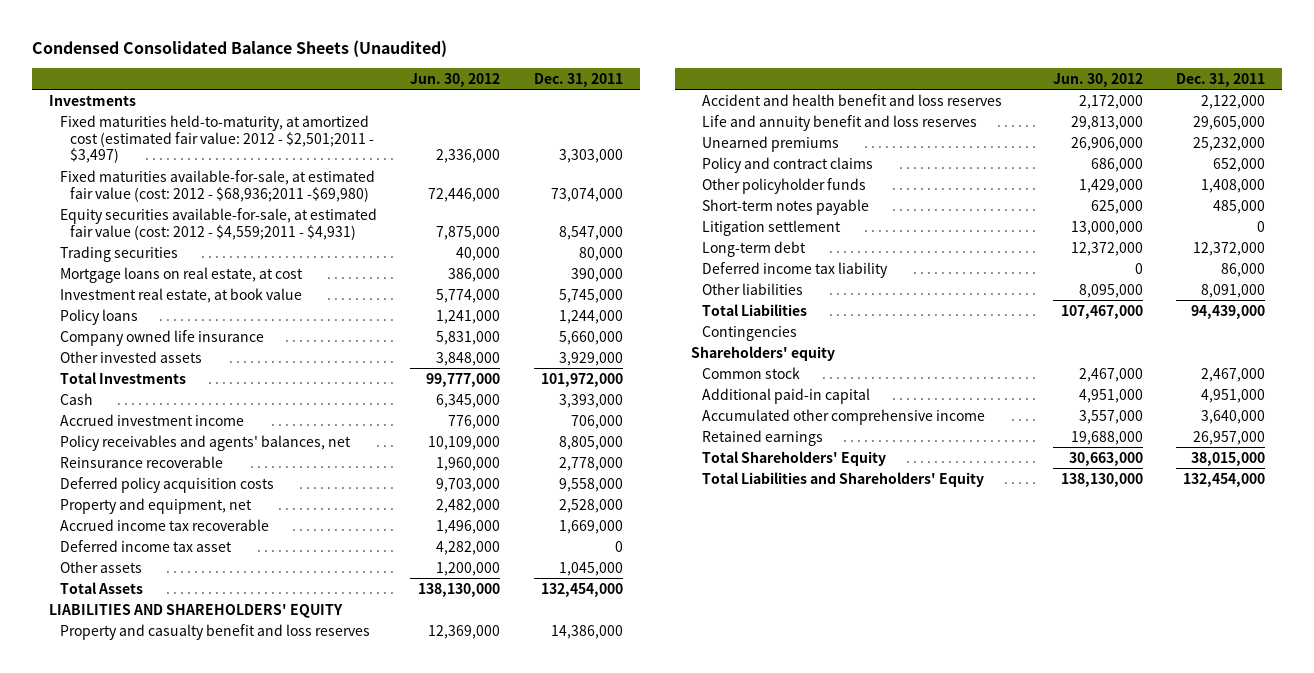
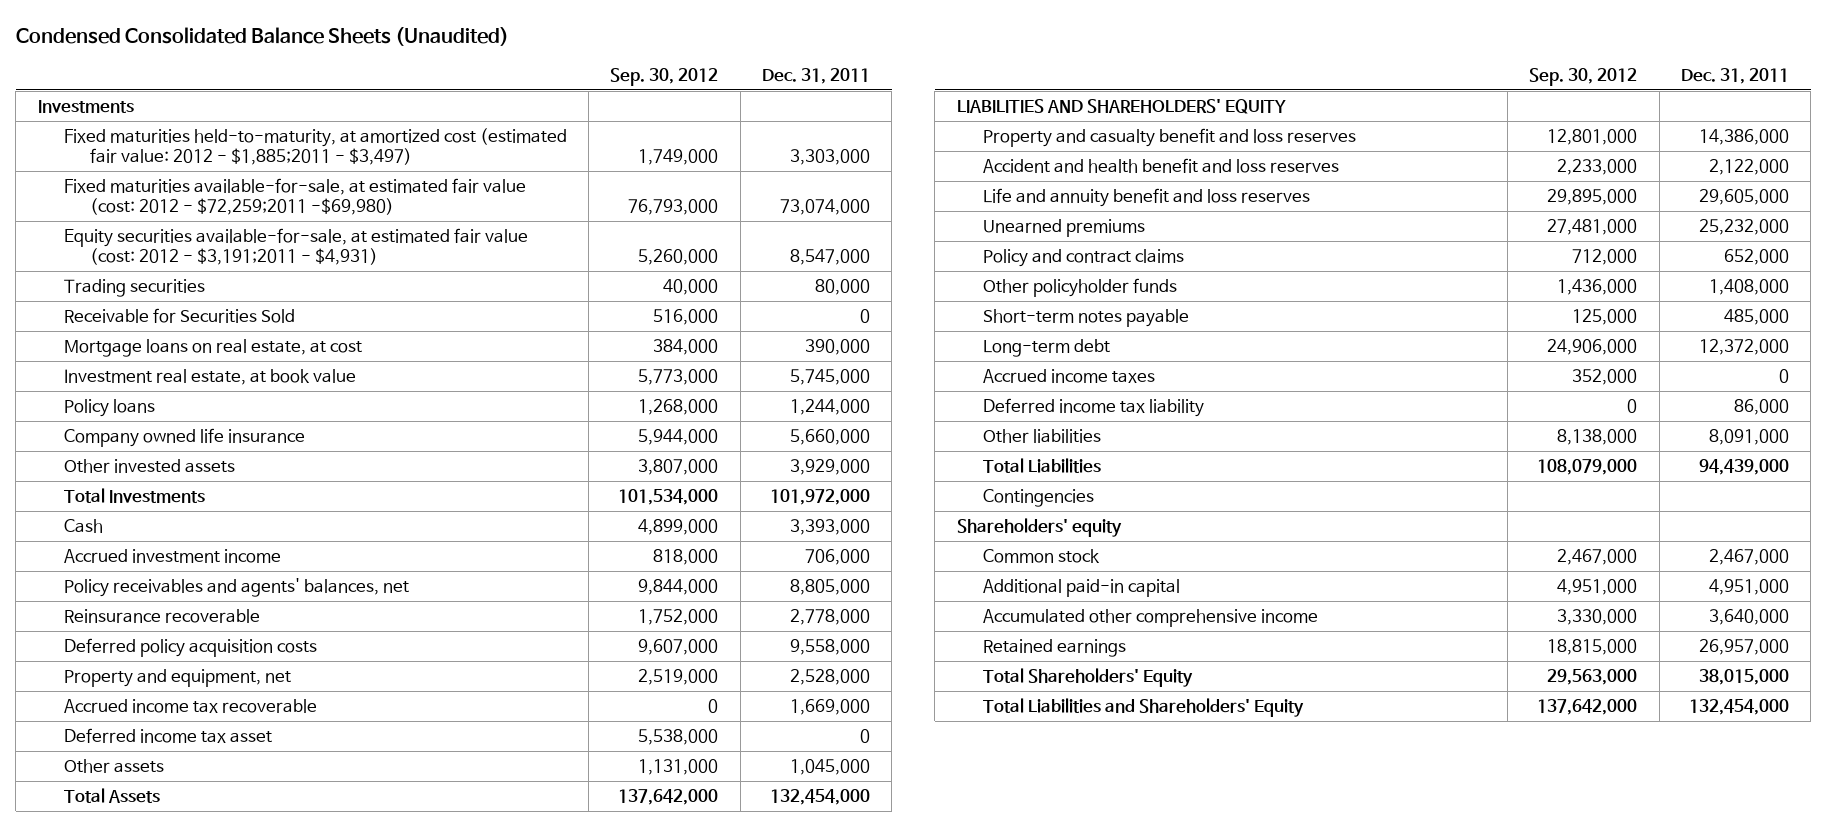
- | Jun. 30, 2012 | Dec. 31, 2011
+ | Sep. 30, 2012 | Dec. 31, 2011
- Fixed maturities held-to-maturity, at amortized cost (estimated fair value: 2012 - $2,501;2011 - $3,497) | 2,336,000 | 3,303,000
- Fixed maturities available-for-sale, at estimated fair value (cost: 2012 - $68,936;2011 -$69,980) | 72,446,000 | 73,074,000
- Equity securities available-for-sale, at estimated fair value (cost: 2012 - $4,559;2011 - $4,931) | 7,875,000 | 8,547,000
+ Fixed maturities held-to-maturity, at amortized cost (estimated fair value: 2012 - $1,885;2011 - $3,497) | 1,749,000 | 3,303,000
+ Fixed maturities available-for-sale, at estimated fair value (cost: 2012 - $72,259;2011 -$69,980) | 76,793,000 | 73,074,000
+ Equity securities available-for-sale, at estimated fair value (cost: 2012 - $3,191;2011 - $4,931) | 5,260,000 | 8,547,000
+ Receivable for Securities Sold | 516,000 | 0
- Litigation settlement | 13,000,000 | 0
+ Accrued income taxes | 352,000 | 0

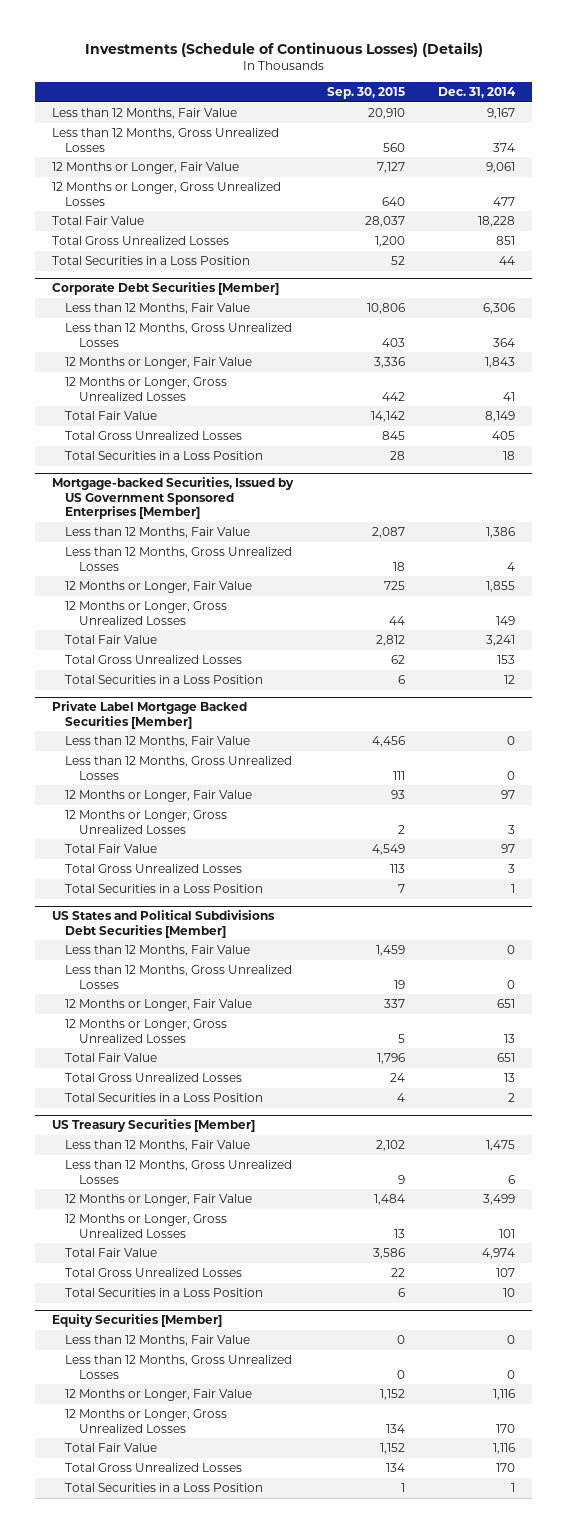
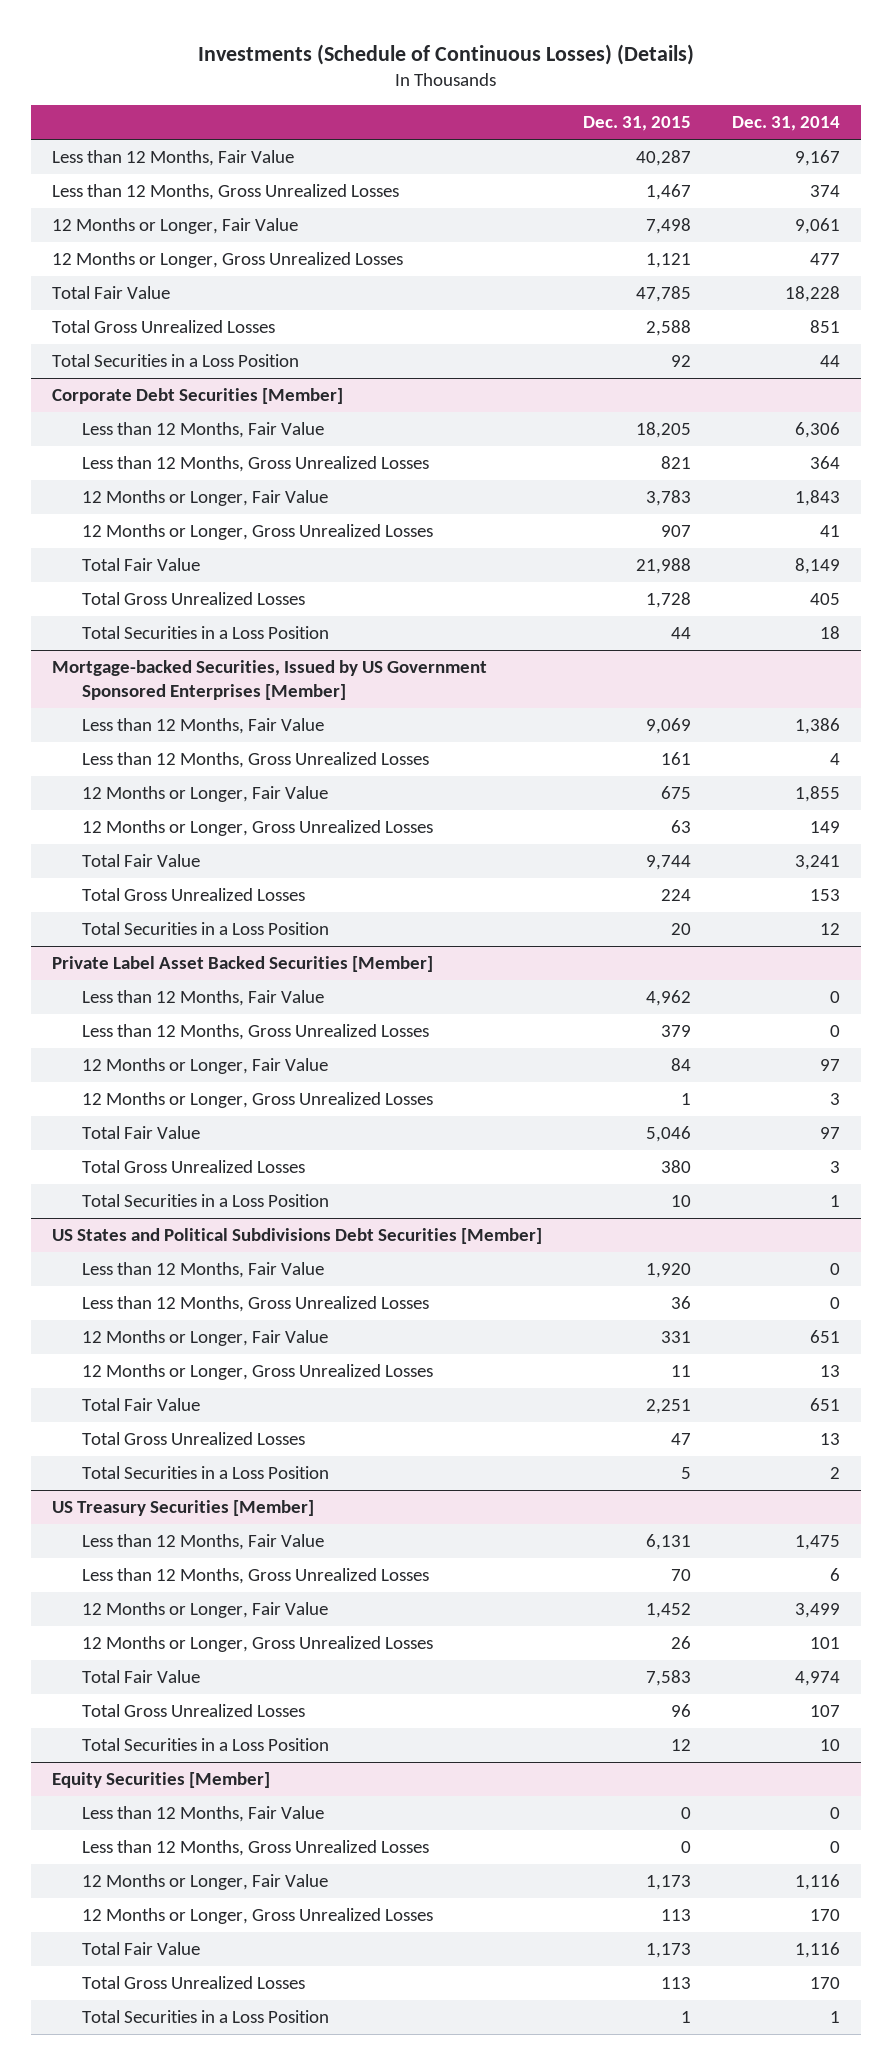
- | Sep. 30, 2015 | Dec. 31, 2014
+ | Dec. 31, 2015 | Dec. 31, 2014
- Private Label Mortgage Backed Securities [Member]
+ Private Label Asset Backed Securities [Member]

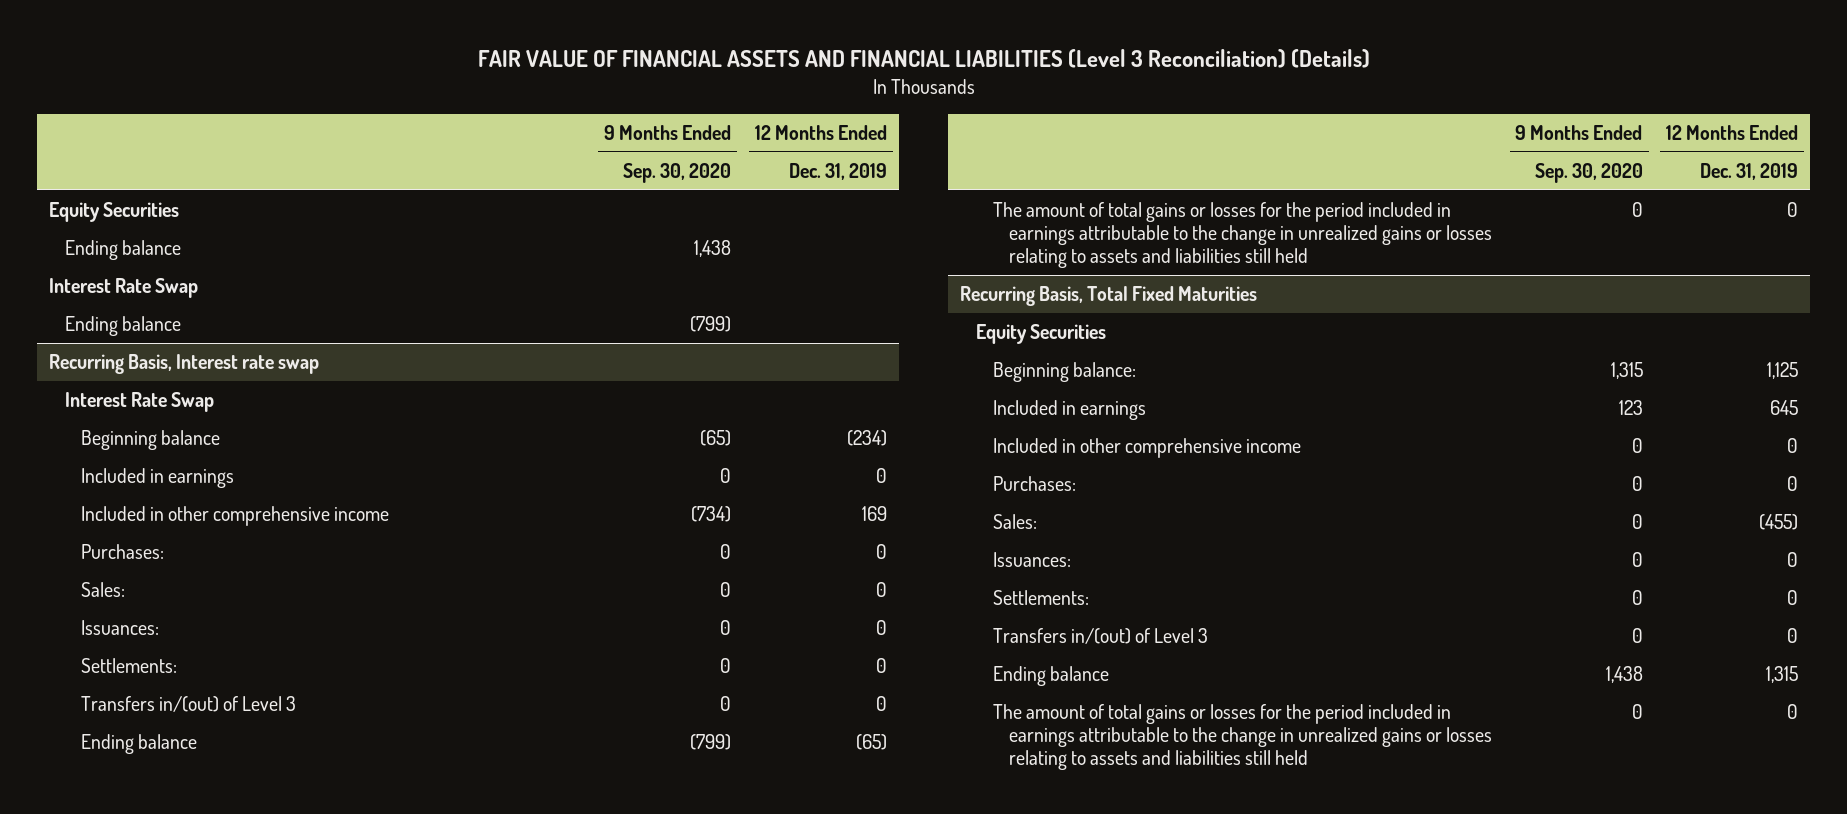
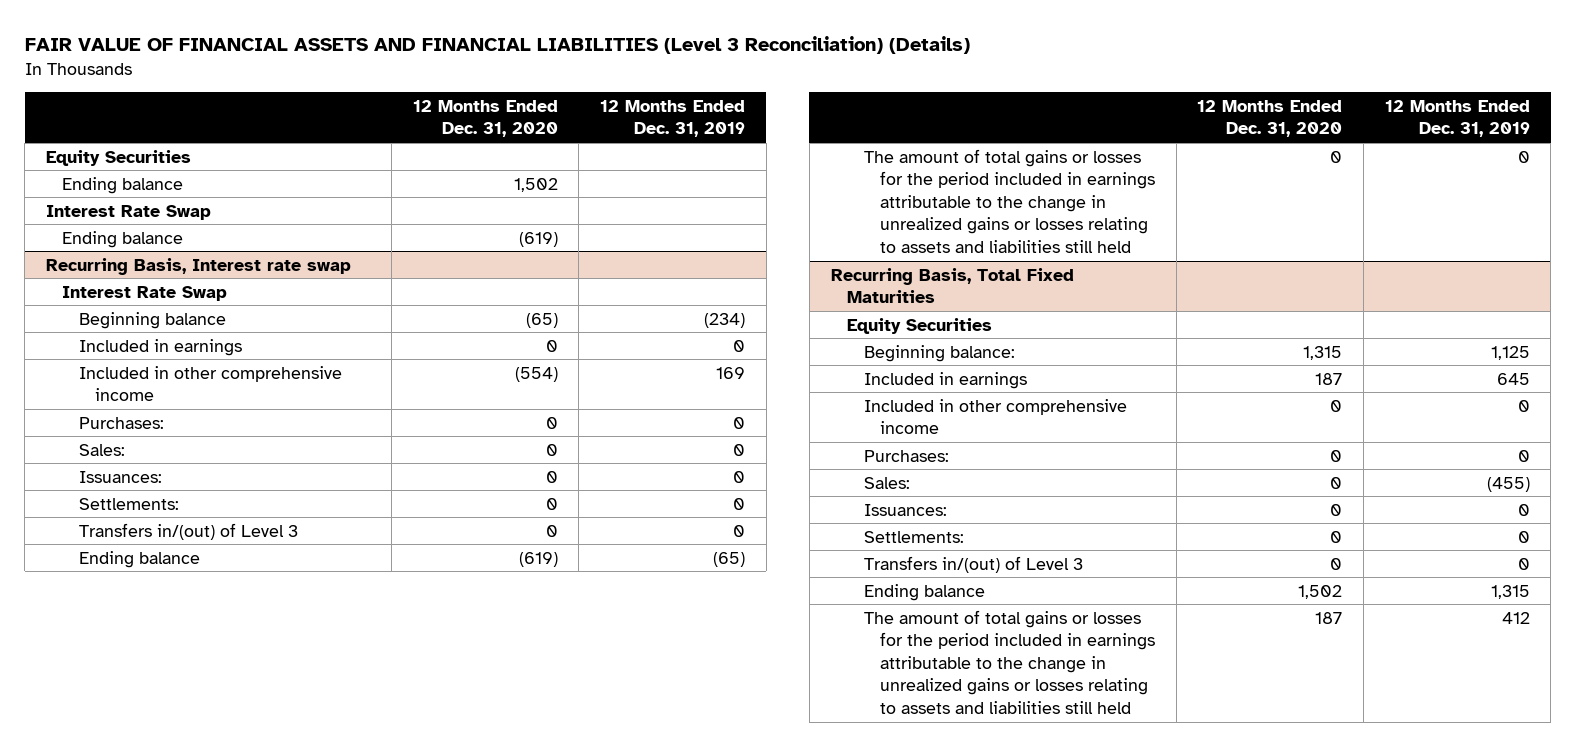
- | 9 Months Ended Sep. 30, 2020 | 12 Months Ended Dec. 31, 2019
+ | 12 Months Ended Dec. 31, 2020 | 12 Months Ended Dec. 31, 2019
@ Recurring Basis, Total Fixed Maturities
- The amount of total gains or losses for the period included in earnings attributable to the change in unrealized gains or losses relating to assets and liabilities still held | 0 | 0
+ The amount of total gains or losses for the period included in earnings attributable to the change in unrealized gains or losses relating to assets and liabilities still held | 187 | 412

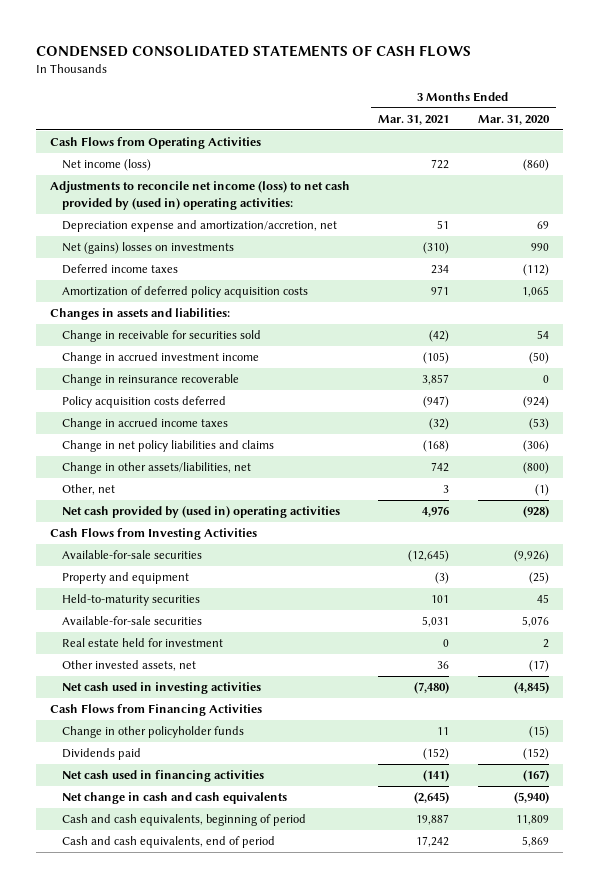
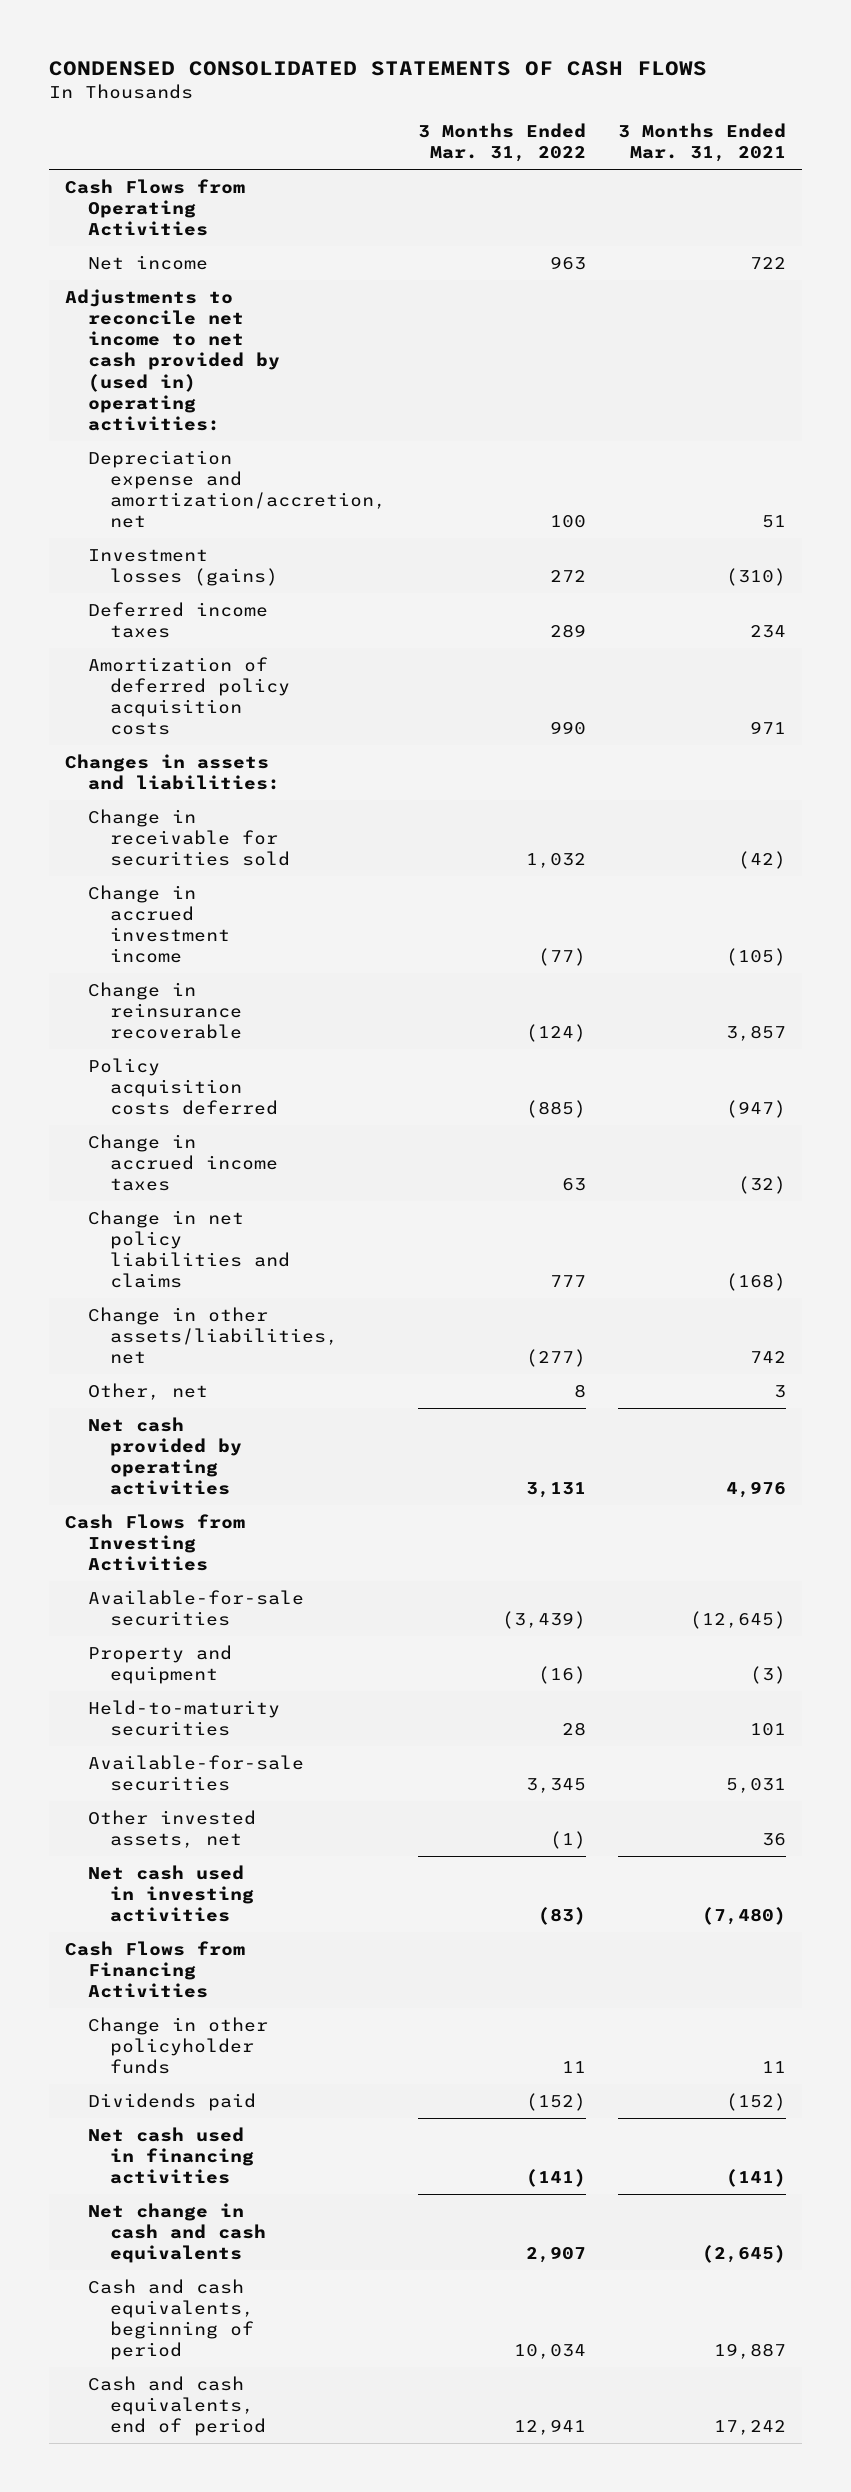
- | 3 Months Ended Mar. 31, 2021 | 3 Months Ended Mar. 31, 2020
+ | 3 Months Ended Mar. 31, 2022 | 3 Months Ended Mar. 31, 2021
- Net income (loss) | 722 | (860)
- Adjustments to reconcile net income (loss) to net cash provided by (used in) operating activities:
+ Net income | 963 | 722
+ Adjustments to reconcile net income to net cash provided by (used in) operating activities:
- Net (gains) losses on investments | (310) | 990
+ Investment losses (gains) | 272 | (310)
- Net cash provided by (used in) operating activities | 4,976 | (928)
+ Net cash provided by operating activities | 3,131 | 4,976
- Real estate held for investment | 0 | 2

